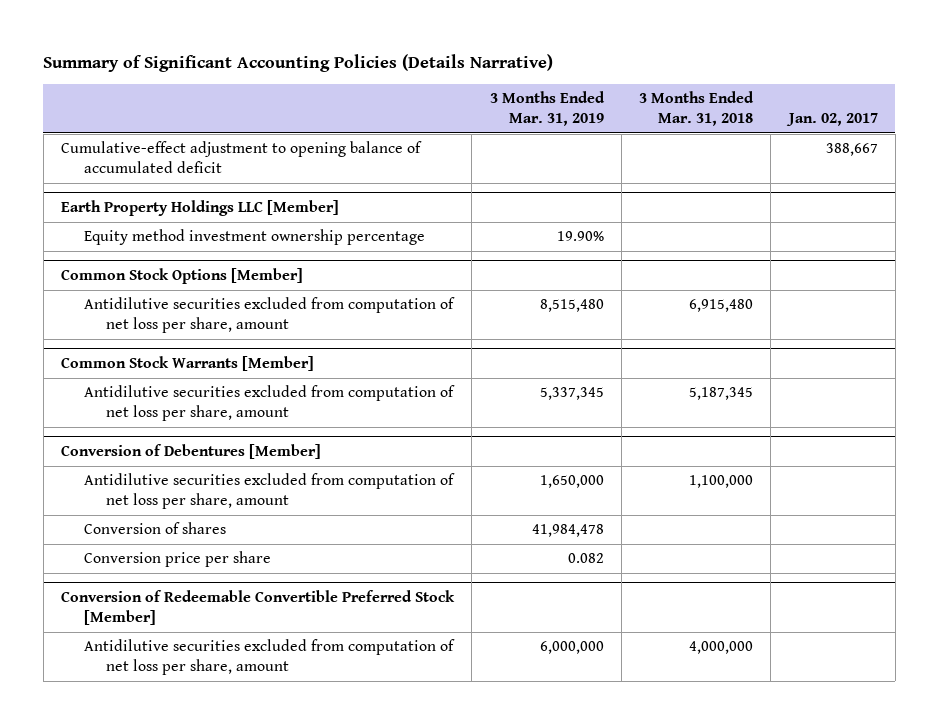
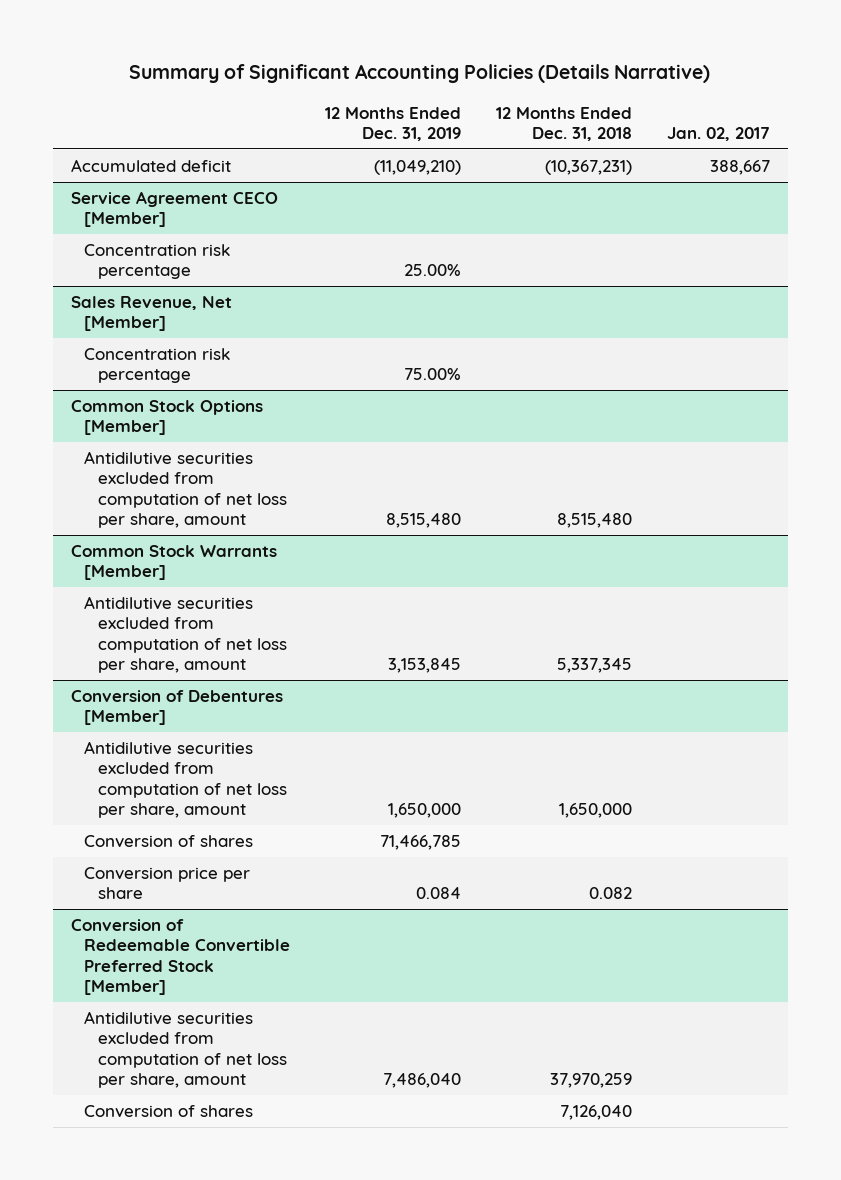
- | 3 Months Ended Mar. 31, 2019 | 3 Months Ended Mar. 31, 2018 | Jan. 02, 2017
+ | 12 Months Ended Dec. 31, 2019 | 12 Months Ended Dec. 31, 2018 | Jan. 02, 2017
- Cumulative-effect adjustment to opening balance of accumulated deficit | | | 388,667
- Earth Property Holdings LLC [Member]
- Equity method investment ownership percentage | 19.90% | |
+ Accumulated deficit | (11,049,210) | (10,367,231) | 388,667
+ Service Agreement CECO [Member]
+ Concentration risk percentage | 25.00% | |
+ Sales Revenue, Net [Member]
+ Concentration risk percentage | 75.00% | |
@ Conversion of Redeemable Convertible Preferred Stock [Member]
+ Conversion of shares | | 7,126,040 |

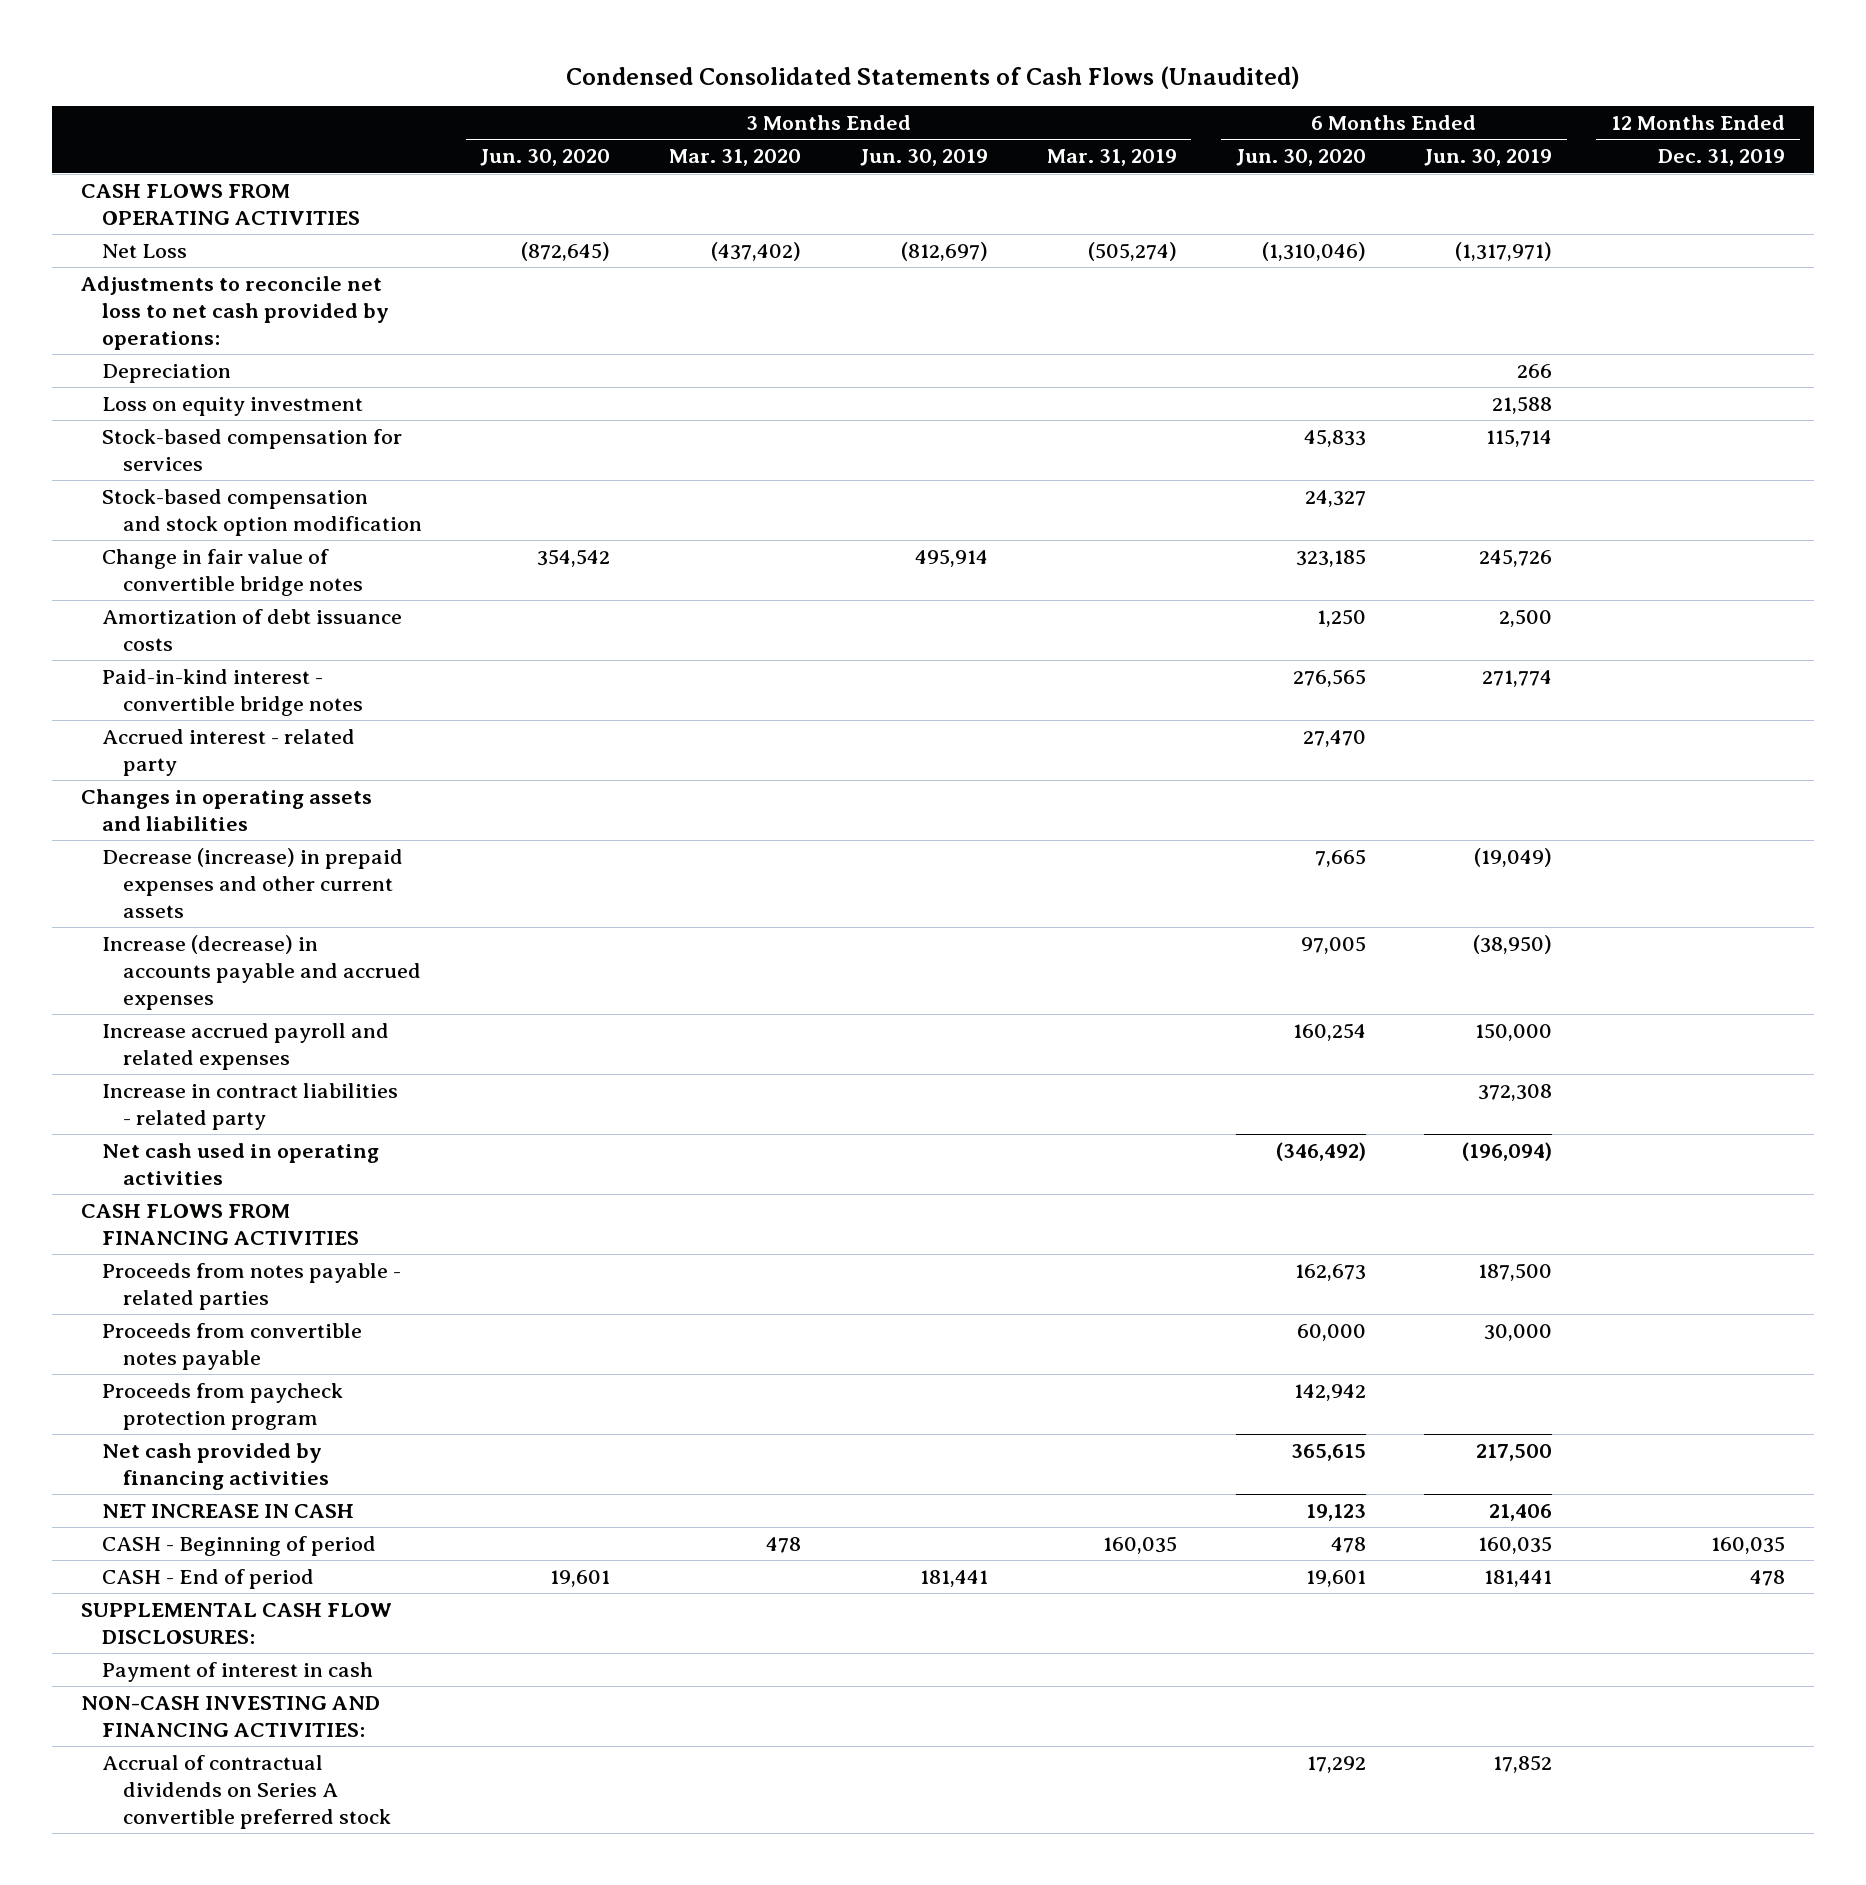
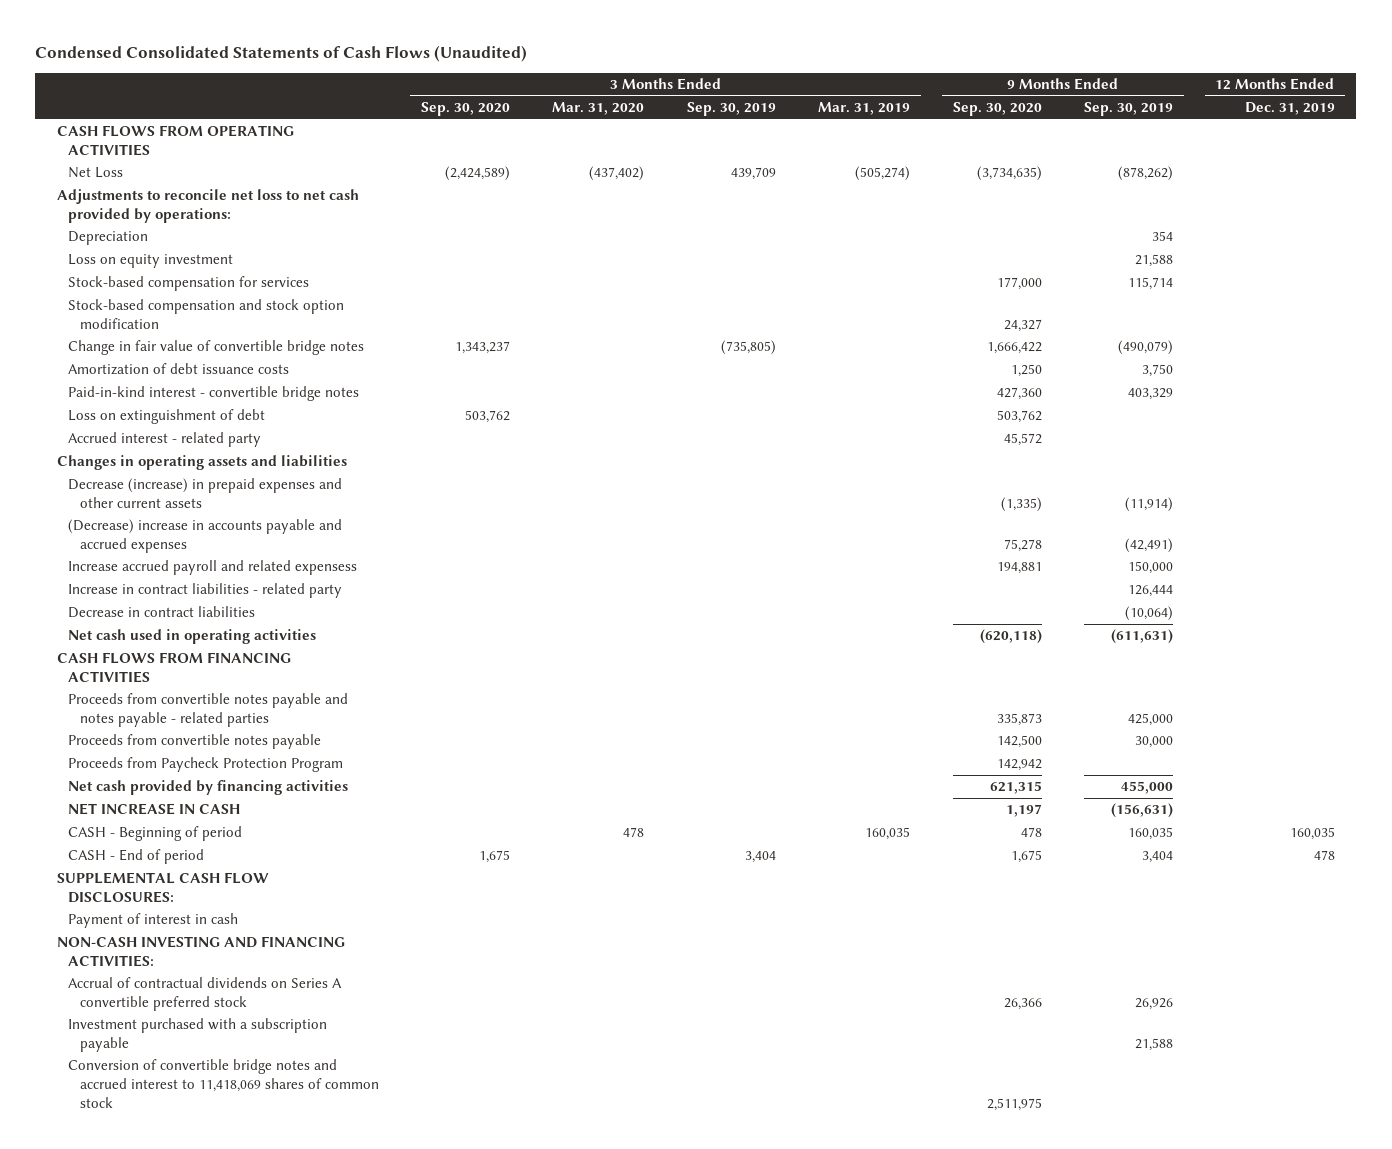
- | 3 Months Ended Jun. 30, 2020 | 3 Months Ended Mar. 31, 2020 | 3 Months Ended Jun. 30, 2019 | 3 Months Ended Mar. 31, 2019 | 6 Months Ended Jun. 30, 2020 | 6 Months Ended Jun. 30, 2019 | 12 Months Ended Dec. 31, 2019
+ | 3 Months Ended Sep. 30, 2020 | 3 Months Ended Mar. 31, 2020 | 3 Months Ended Sep. 30, 2019 | 3 Months Ended Mar. 31, 2019 | 9 Months Ended Sep. 30, 2020 | 9 Months Ended Sep. 30, 2019 | 12 Months Ended Dec. 31, 2019
+ Loss on extinguishment of debt | 503,762 | | | | 503,762 | |
- Increase (decrease) in accounts payable and accrued expenses | | | | | 97,005 | (38,950) |
- Increase accrued payroll and related expenses | | | | | 160,254 | 150,000 |
+ (Decrease) increase in accounts payable and accrued expenses | | | | | 75,278 | (42,491) |
+ Increase accrued payroll and related expensess | | | | | 194,881 | 150,000 |
+ Decrease in contract liabilities | | | | | | (10,064) |
- Proceeds from notes payable - related parties | | | | | 162,673 | 187,500 |
+ Proceeds from convertible notes payable and notes payable - related parties | | | | | 335,873 | 425,000 |
- Proceeds from paycheck protection program | | | | | 142,942 | |
+ Proceeds from Paycheck Protection Program | | | | | 142,942 | |
+ Investment purchased with a subscription payable | | | | | | 21,588 |
+ Conversion of convertible bridge notes and accrued interest to 11,418,069 shares of common stock | | | | | 2,511,975 | |

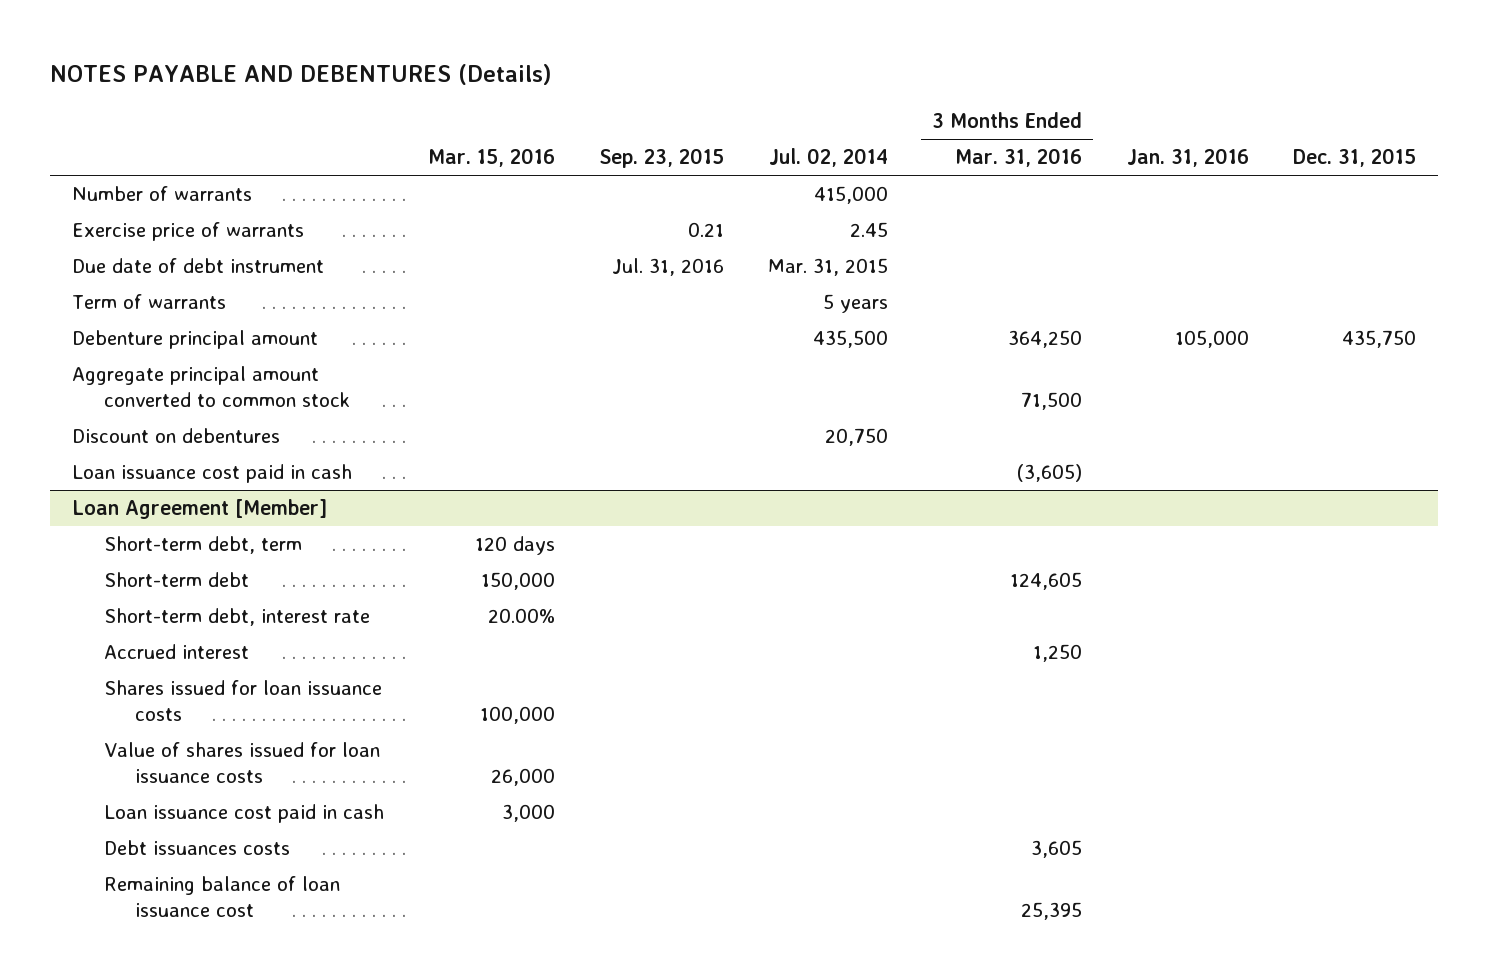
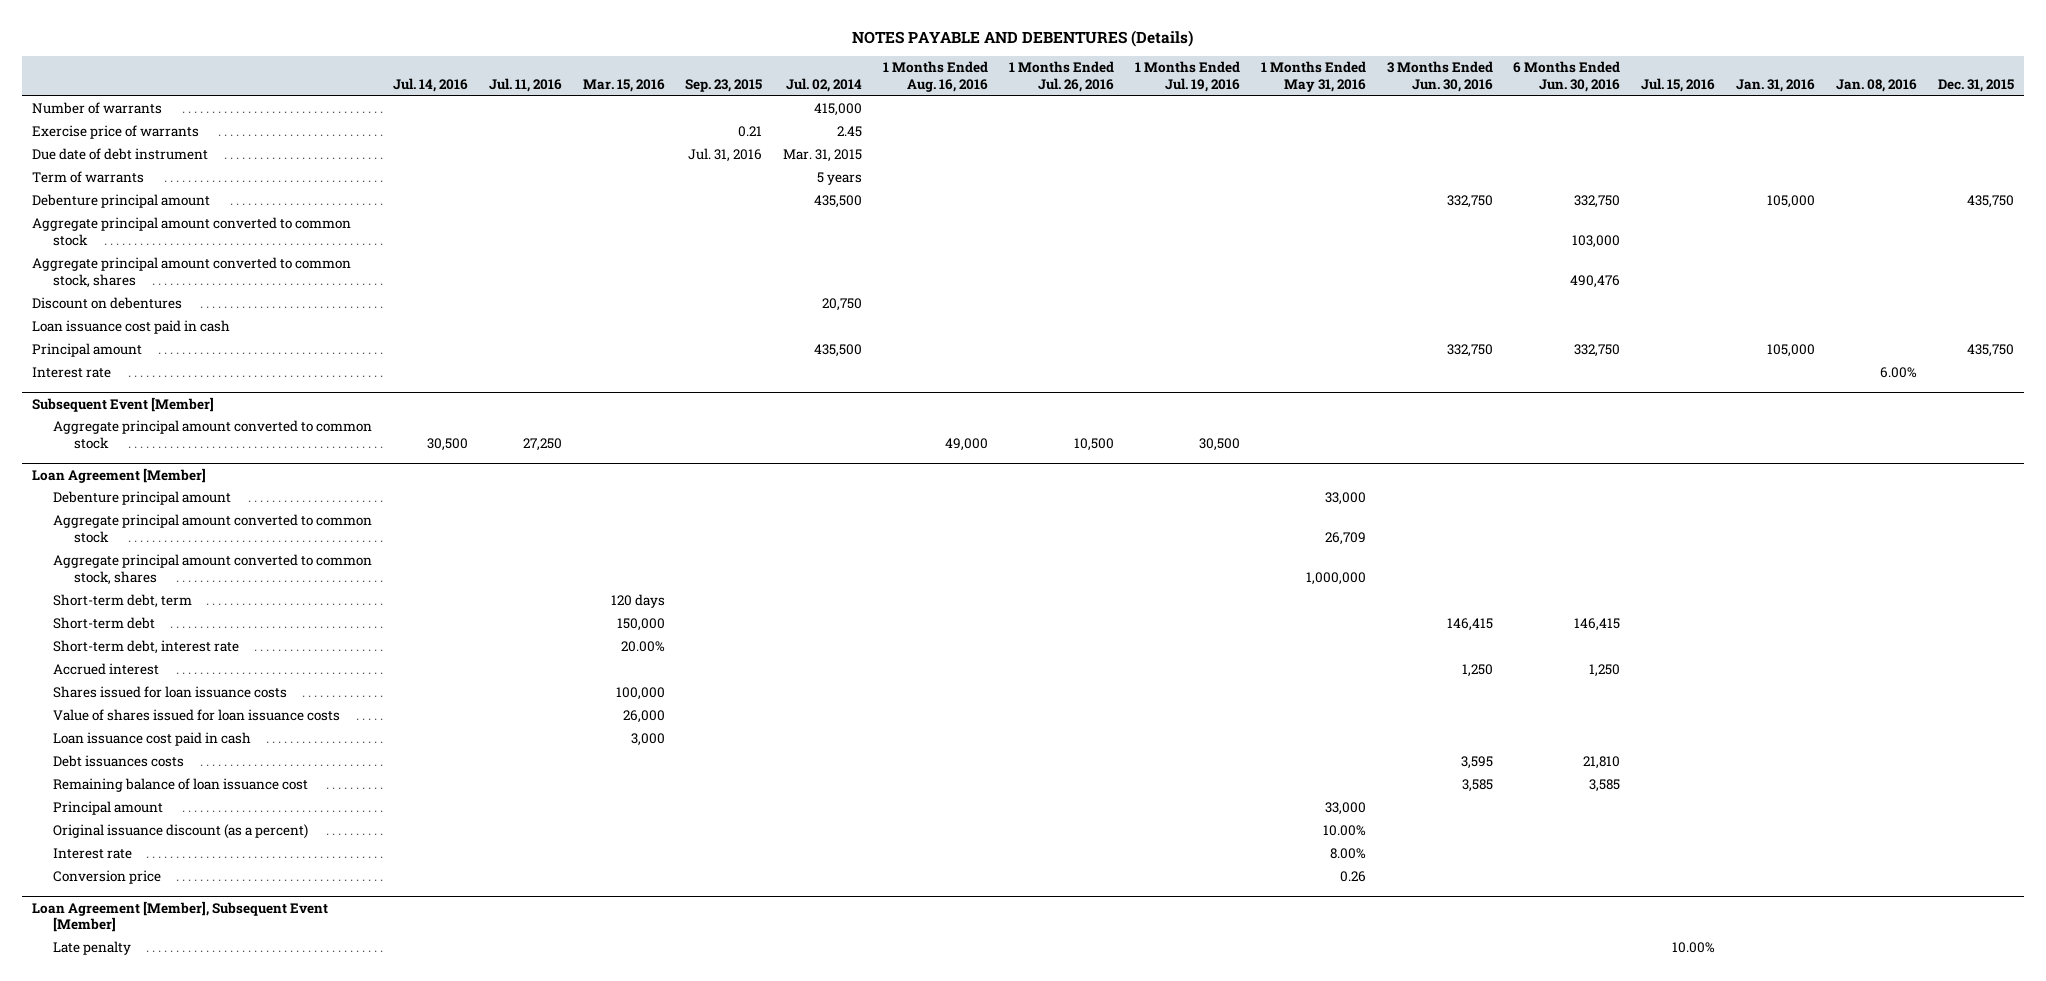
- | Mar. 15, 2016 | Sep. 23, 2015 | Jul. 02, 2014 | 3 Months Ended Mar. 31, 2016 | Jan. 31, 2016 | Dec. 31, 2015
+ | Jul. 14, 2016 | Jul. 11, 2016 | Mar. 15, 2016 | Sep. 23, 2015 | Jul. 02, 2014 | 1 Months Ended Aug. 16, 2016 | 1 Months Ended Jul. 26, 2016 | 1 Months Ended Jul. 19, 2016 | 1 Months Ended May 31, 2016 | 3 Months Ended Jun. 30, 2016 | 6 Months Ended Jun. 30, 2016 | Jul. 15, 2016 | Jan. 31, 2016 | Jan. 08, 2016 | Dec. 31, 2015
+ Aggregate principal amount converted to common stock, shares | | | | | | | | | | | 490,476 | | | |
+ Principal amount | | | | | 435,500 | | | | | 332,750 | 332,750 | | 105,000 | | 435,750
+ Interest rate | | | | | | | | | | | | | | 6.00% |
+ Subsequent Event [Member]
+ Aggregate principal amount converted to common stock | 30,500 | 27,250 | | | | 49,000 | 10,500 | 30,500 | | | | | | |
@ Loan Agreement [Member]
+ Debenture principal amount | | | | | | | | | 33,000 | | | | | |
+ Aggregate principal amount converted to common stock | | | | | | | | | 26,709 | | | | | |
+ Aggregate principal amount converted to common stock, shares | | | | | | | | | 1,000,000 | | | | | |
+ Principal amount | | | | | | | | | 33,000 | | | | | |
+ Original issuance discount (as a percent) | | | | | | | | | 10.00% | | | | | |
+ Interest rate | | | | | | | | | 8.00% | | | | | |
+ Conversion price | | | | | | | | | 0.26 | | | | | |
+ Loan Agreement [Member], Subsequent Event [Member]
+ Late penalty | | | | | | | | | | | | 10.00% | | |

